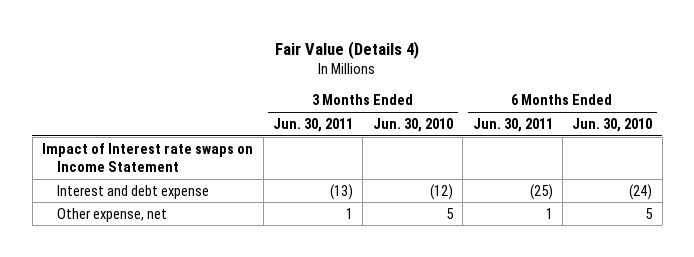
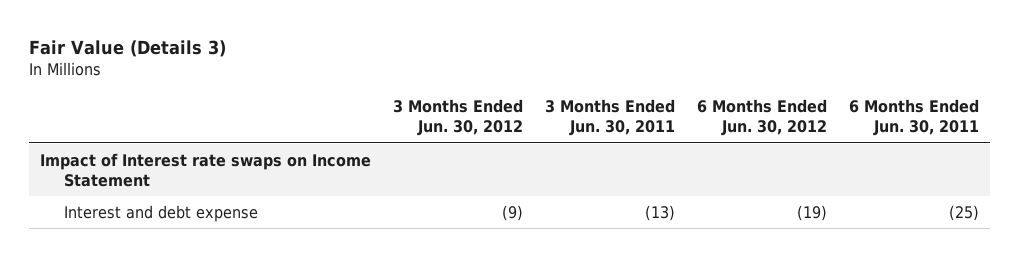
- Fair Value (Details 4)
+ Fair Value (Details 3)
- | 3 Months Ended Jun. 30, 2011 | 3 Months Ended Jun. 30, 2010 | 6 Months Ended Jun. 30, 2011 | 6 Months Ended Jun. 30, 2010
+ | 3 Months Ended Jun. 30, 2012 | 3 Months Ended Jun. 30, 2011 | 6 Months Ended Jun. 30, 2012 | 6 Months Ended Jun. 30, 2011
- Other expense, net | 1 | 5 | 1 | 5

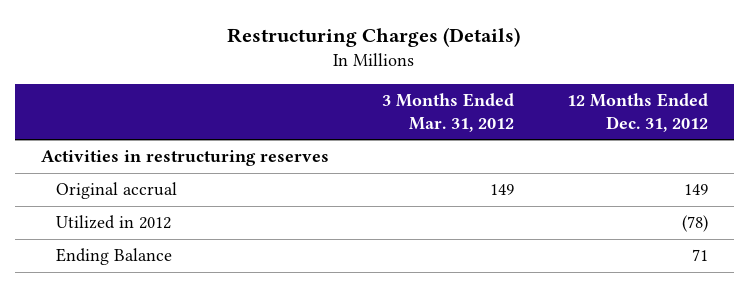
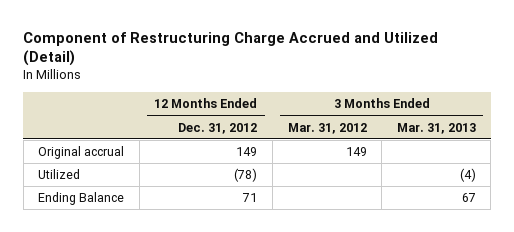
- Restructuring Charges (Details)
+ Component of Restructuring Charge Accrued and Utilized (Detail)
- | 3 Months Ended Mar. 31, 2012 | 12 Months Ended Dec. 31, 2012
+ | 12 Months Ended Dec. 31, 2012 | 3 Months Ended Mar. 31, 2012 | 3 Months Ended Mar. 31, 2013
- Activities in restructuring reserves
- Utilized in 2012 | | (78)
+ Utilized | (78) | | (4)

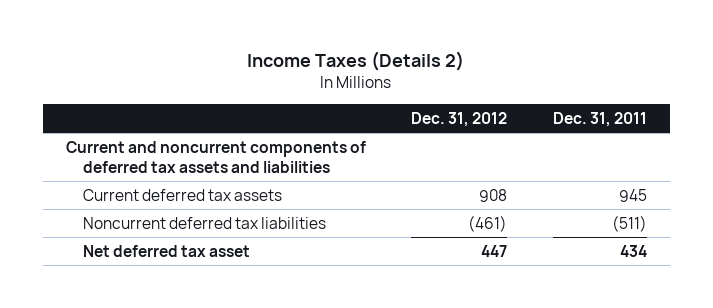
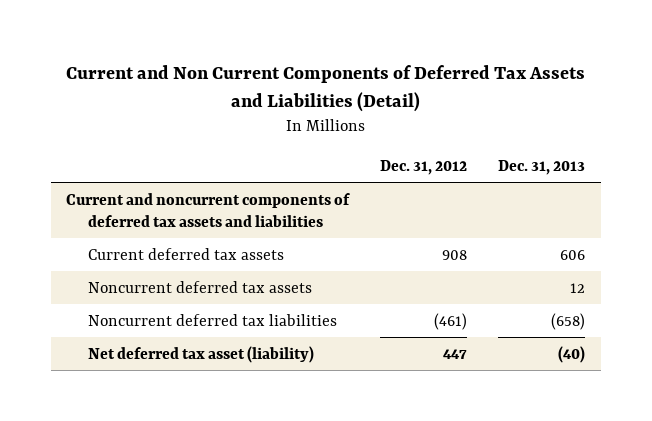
- Income Taxes (Details 2)
+ Current and Non Current Components of Deferred Tax Assets and Liabilities (Detail)
- | Dec. 31, 2012 | Dec. 31, 2011
+ | Dec. 31, 2012 | Dec. 31, 2013
+ Noncurrent deferred tax assets | | 12
- Net deferred tax asset | 447 | 434
+ Net deferred tax asset (liability) | 447 | (40)

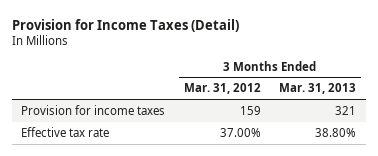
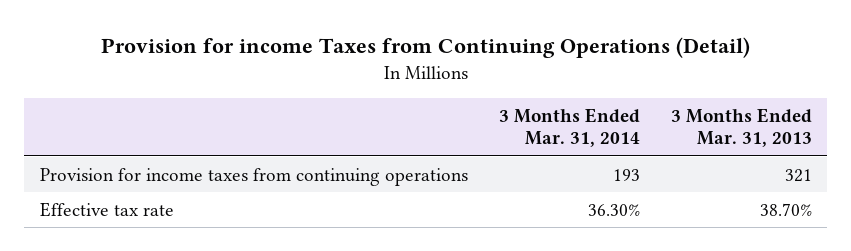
- Provision for Income Taxes (Detail)
+ Provision for income Taxes from Continuing Operations (Detail)
- | 3 Months Ended Mar. 31, 2012 | 3 Months Ended Mar. 31, 2013
+ | 3 Months Ended Mar. 31, 2014 | 3 Months Ended Mar. 31, 2013
- Provision for income taxes | 159 | 321
- Effective tax rate | 37.00% | 38.80%
+ Provision for income taxes from continuing operations | 193 | 321
+ Effective tax rate | 36.30% | 38.70%

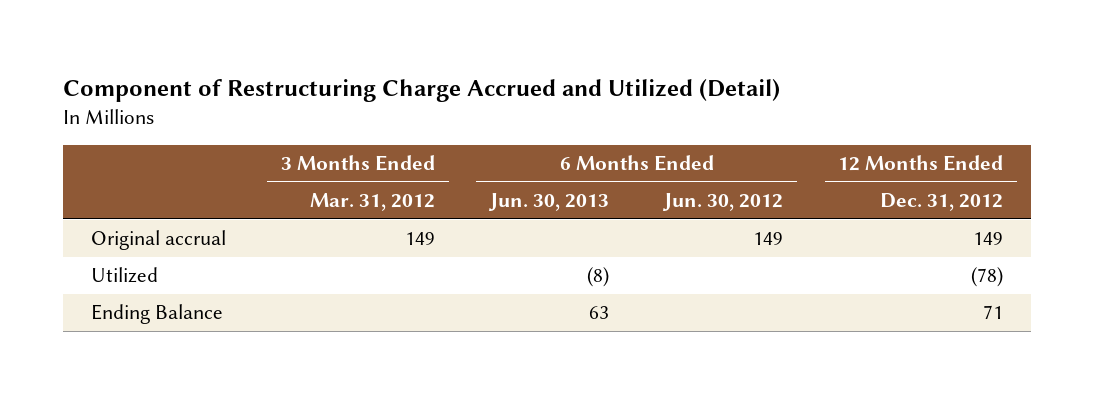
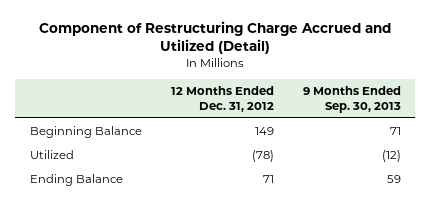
- | 3 Months Ended Mar. 31, 2012 | 6 Months Ended Jun. 30, 2013 | 6 Months Ended Jun. 30, 2012 | 12 Months Ended Dec. 31, 2012
+ | 12 Months Ended Dec. 31, 2012 | 9 Months Ended Sep. 30, 2013
- Original accrual | 149 | | 149 | 149
+ Beginning Balance | 149 | 71

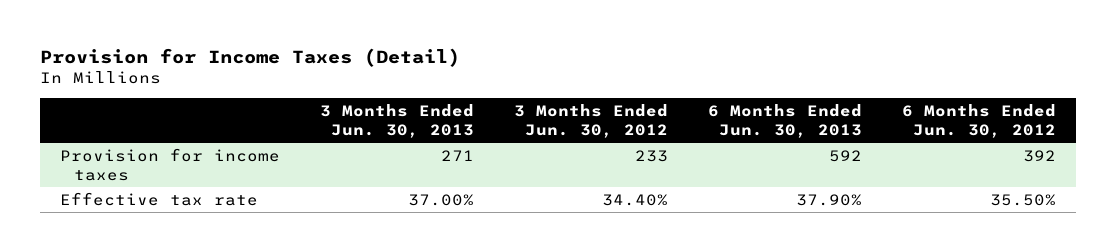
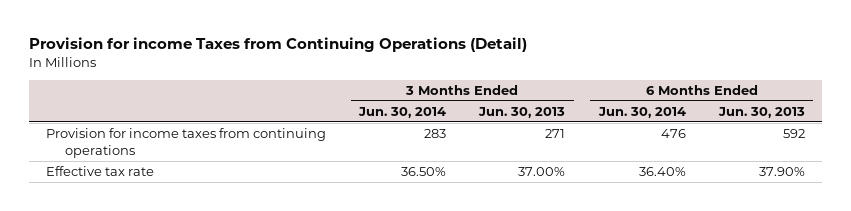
- Provision for Income Taxes (Detail)
+ Provision for income Taxes from Continuing Operations (Detail)
- | 3 Months Ended Jun. 30, 2013 | 3 Months Ended Jun. 30, 2012 | 6 Months Ended Jun. 30, 2013 | 6 Months Ended Jun. 30, 2012
+ | 3 Months Ended Jun. 30, 2014 | 3 Months Ended Jun. 30, 2013 | 6 Months Ended Jun. 30, 2014 | 6 Months Ended Jun. 30, 2013
- Provision for income taxes | 271 | 233 | 592 | 392
+ Provision for income taxes from continuing operations | 283 | 271 | 476 | 592

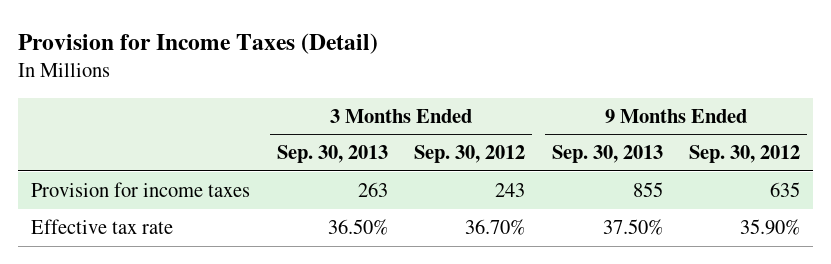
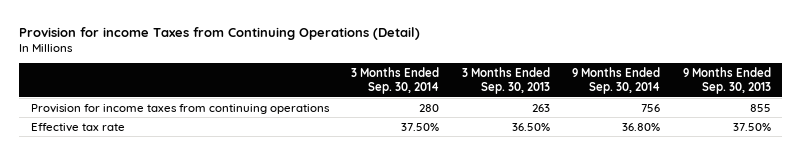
- Provision for Income Taxes (Detail)
+ Provision for income Taxes from Continuing Operations (Detail)
- | 3 Months Ended Sep. 30, 2013 | 3 Months Ended Sep. 30, 2012 | 9 Months Ended Sep. 30, 2013 | 9 Months Ended Sep. 30, 2012
+ | 3 Months Ended Sep. 30, 2014 | 3 Months Ended Sep. 30, 2013 | 9 Months Ended Sep. 30, 2014 | 9 Months Ended Sep. 30, 2013
- Provision for income taxes | 263 | 243 | 855 | 635
+ Provision for income taxes from continuing operations | 280 | 263 | 756 | 855

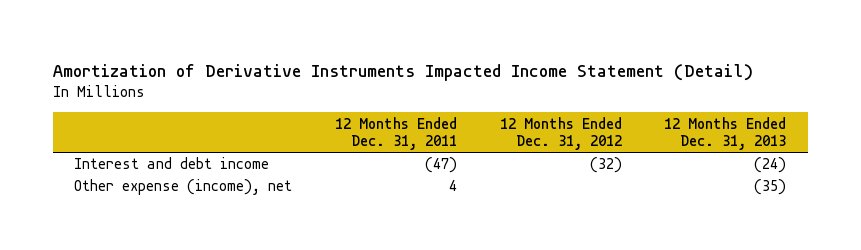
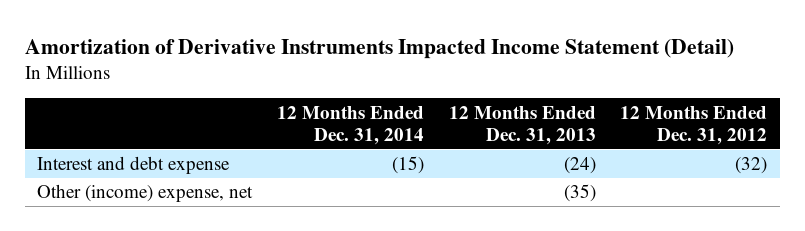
- | 12 Months Ended Dec. 31, 2011 | 12 Months Ended Dec. 31, 2012 | 12 Months Ended Dec. 31, 2013
+ | 12 Months Ended Dec. 31, 2014 | 12 Months Ended Dec. 31, 2013 | 12 Months Ended Dec. 31, 2012
- Interest and debt income | (47) | (32) | (24)
- Other expense (income), net | 4 | | (35)
+ Interest and debt expense | (15) | (24) | (32)
+ Other (income) expense, net | | (35) |

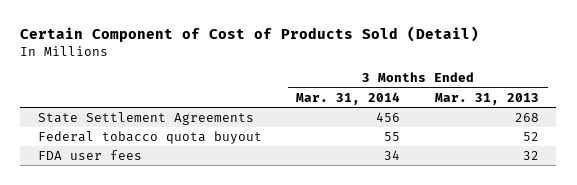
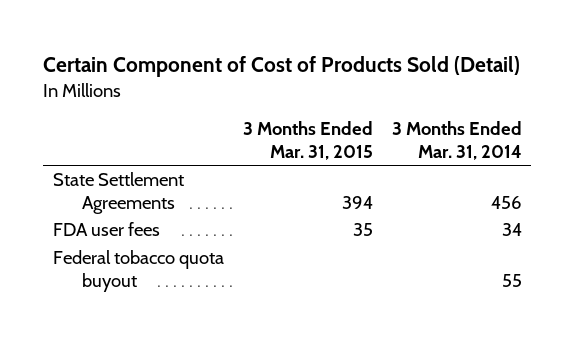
- | 3 Months Ended Mar. 31, 2014 | 3 Months Ended Mar. 31, 2013
+ | 3 Months Ended Mar. 31, 2015 | 3 Months Ended Mar. 31, 2014
moved down: Federal tobacco quota buyout | | 55

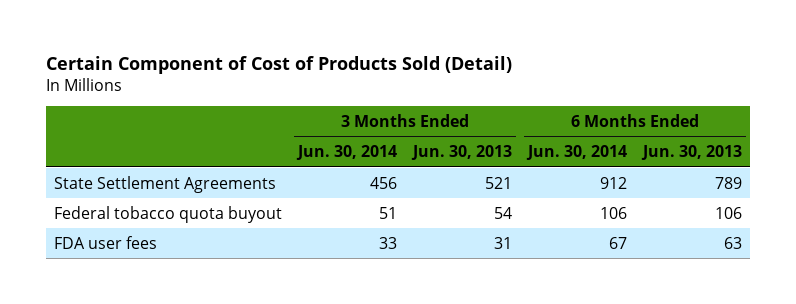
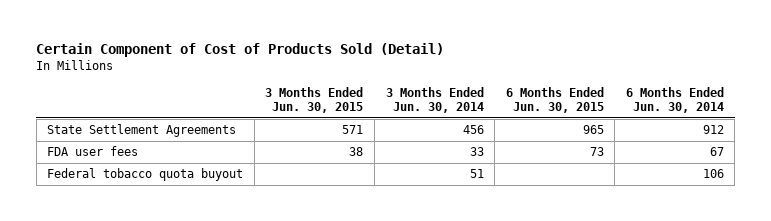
- | 3 Months Ended Jun. 30, 2014 | 3 Months Ended Jun. 30, 2013 | 6 Months Ended Jun. 30, 2014 | 6 Months Ended Jun. 30, 2013
+ | 3 Months Ended Jun. 30, 2015 | 3 Months Ended Jun. 30, 2014 | 6 Months Ended Jun. 30, 2015 | 6 Months Ended Jun. 30, 2014
moved down: Federal tobacco quota buyout | | 51 | | 106

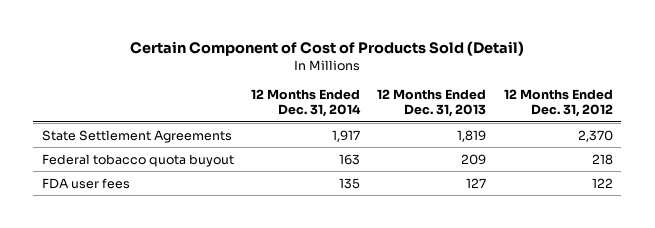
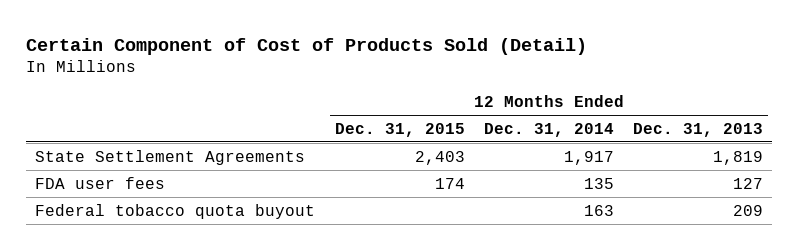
- | 12 Months Ended Dec. 31, 2014 | 12 Months Ended Dec. 31, 2013 | 12 Months Ended Dec. 31, 2012
+ | 12 Months Ended Dec. 31, 2015 | 12 Months Ended Dec. 31, 2014 | 12 Months Ended Dec. 31, 2013
moved down: Federal tobacco quota buyout | | 163 | 209

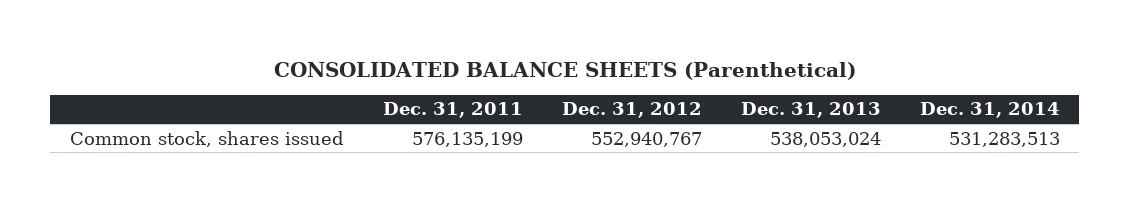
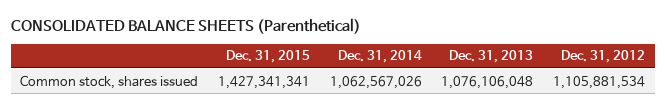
- | Dec. 31, 2011 | Dec. 31, 2012 | Dec. 31, 2013 | Dec. 31, 2014
+ | Dec. 31, 2015 | Dec. 31, 2014 | Dec. 31, 2013 | Dec. 31, 2012
- Common stock, shares issued | 576,135,199 | 552,940,767 | 538,053,024 | 531,283,513
+ Common stock, shares issued | 1,427,341,341 | 1,062,567,026 | 1,076,106,048 | 1,105,881,534

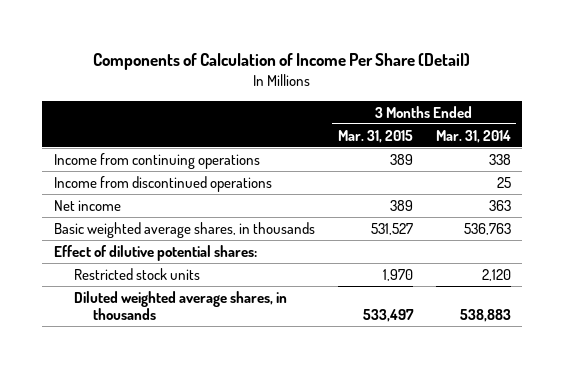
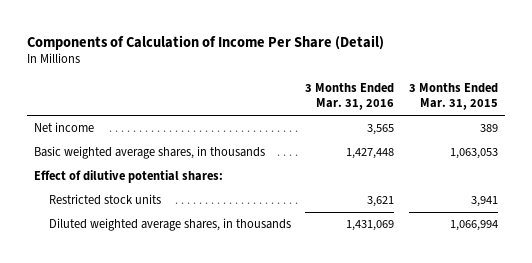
- | 3 Months Ended Mar. 31, 2015 | 3 Months Ended Mar. 31, 2014
+ | 3 Months Ended Mar. 31, 2016 | 3 Months Ended Mar. 31, 2015
- Income from continuing operations | 389 | 338
- Income from discontinued operations | | 25
- Basic weighted average shares, in thousands | 531,527 | 536,763
+ Basic weighted average shares, in thousands | 1,427,448 | 1,063,053
- Restricted stock units | 1,970 | 2,120
- Diluted weighted average shares, in thousands | 533,497 | 538,883
+ Restricted stock units | 3,621 | 3,941
+ Diluted weighted average shares, in thousands | 1,431,069 | 1,066,994

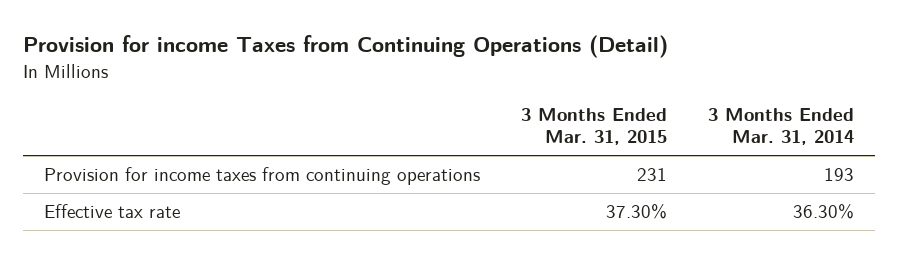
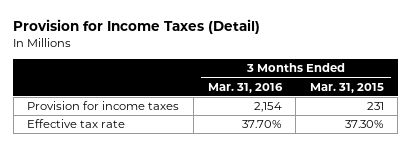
- Provision for income Taxes from Continuing Operations (Detail)
+ Provision for Income Taxes (Detail)
- | 3 Months Ended Mar. 31, 2015 | 3 Months Ended Mar. 31, 2014
+ | 3 Months Ended Mar. 31, 2016 | 3 Months Ended Mar. 31, 2015
- Provision for income taxes from continuing operations | 231 | 193
+ Provision for income taxes | 2,154 | 231

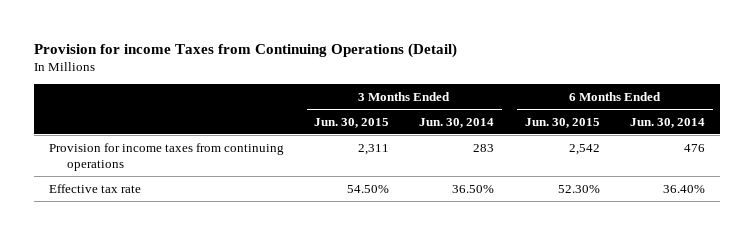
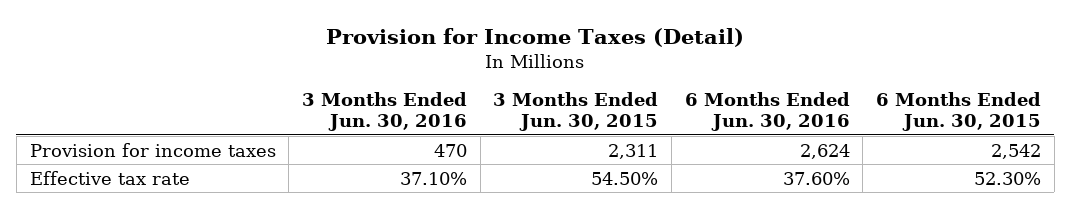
- Provision for income Taxes from Continuing Operations (Detail)
+ Provision for Income Taxes (Detail)
- | 3 Months Ended Jun. 30, 2015 | 3 Months Ended Jun. 30, 2014 | 6 Months Ended Jun. 30, 2015 | 6 Months Ended Jun. 30, 2014
+ | 3 Months Ended Jun. 30, 2016 | 3 Months Ended Jun. 30, 2015 | 6 Months Ended Jun. 30, 2016 | 6 Months Ended Jun. 30, 2015
- Provision for income taxes from continuing operations | 2,311 | 283 | 2,542 | 476
+ Provision for income taxes | 470 | 2,311 | 2,624 | 2,542

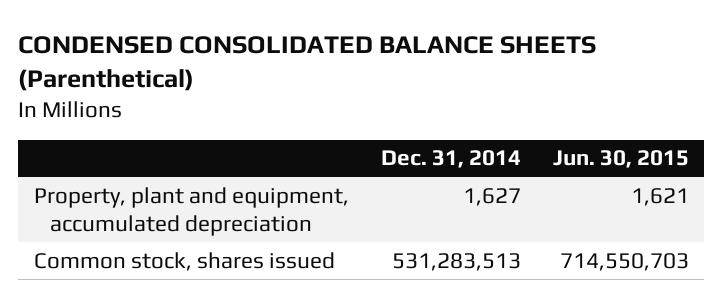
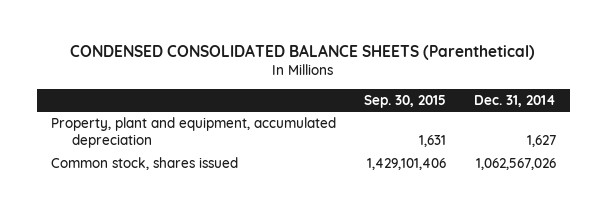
- | Dec. 31, 2014 | Jun. 30, 2015
+ | Sep. 30, 2015 | Dec. 31, 2014
- Common stock, shares issued | 531,283,513 | 714,550,703
+ Common stock, shares issued | 1,429,101,406 | 1,062,567,026

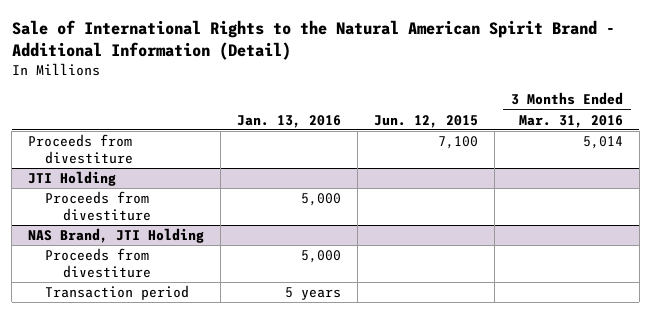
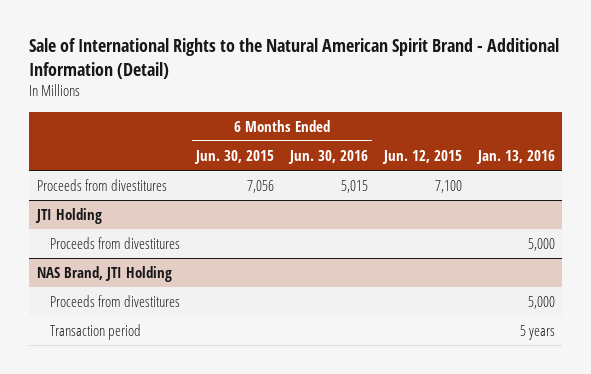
- | Jan. 13, 2016 | Jun. 12, 2015 | 3 Months Ended Mar. 31, 2016
+ | 6 Months Ended Jun. 30, 2015 | 6 Months Ended Jun. 30, 2016 | Jun. 12, 2015 | Jan. 13, 2016
- Proceeds from divestiture | | 7,100 | 5,014
+ Proceeds from divestitures | 7,056 | 5,015 | 7,100 |
@ JTI Holding
- Proceeds from divestiture | 5,000 | |
+ Proceeds from divestitures | | | | 5,000
@ NAS Brand, JTI Holding
- Proceeds from divestiture | 5,000 | |
+ Proceeds from divestitures | | | | 5,000

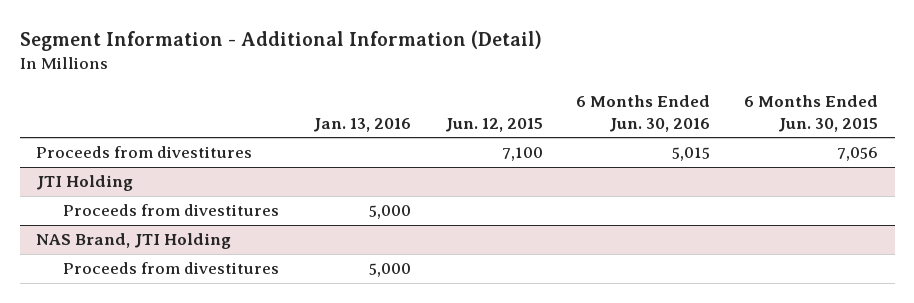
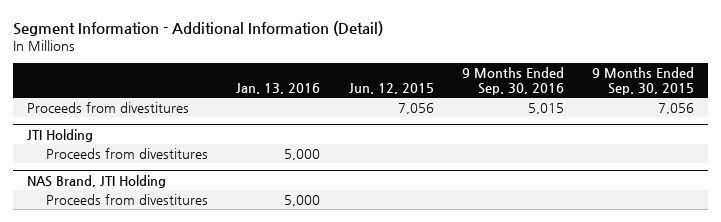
- | Jan. 13, 2016 | Jun. 12, 2015 | 6 Months Ended Jun. 30, 2016 | 6 Months Ended Jun. 30, 2015
+ | Jan. 13, 2016 | Jun. 12, 2015 | 9 Months Ended Sep. 30, 2016 | 9 Months Ended Sep. 30, 2015
- Proceeds from divestitures | | 7,100 | 5,015 | 7,056
+ Proceeds from divestitures | | 7,056 | 5,015 | 7,056

